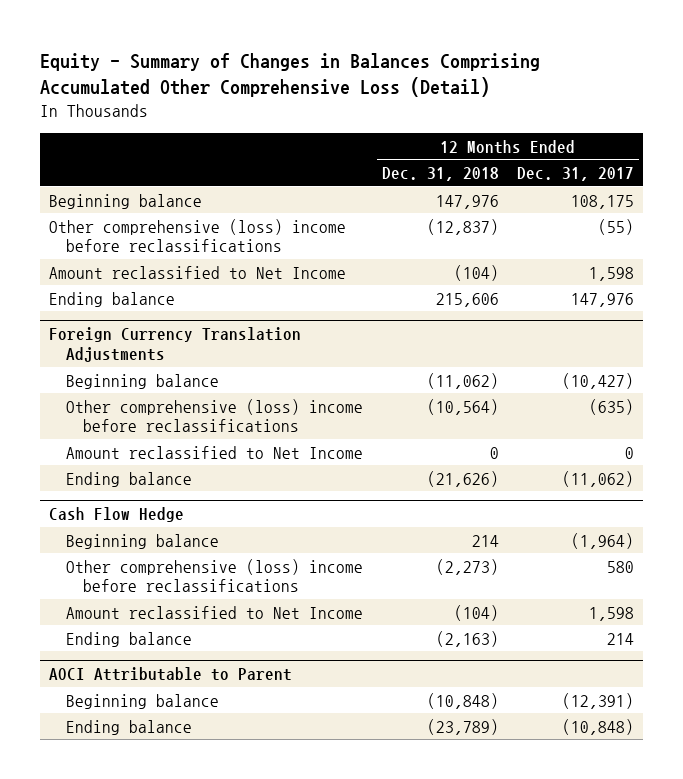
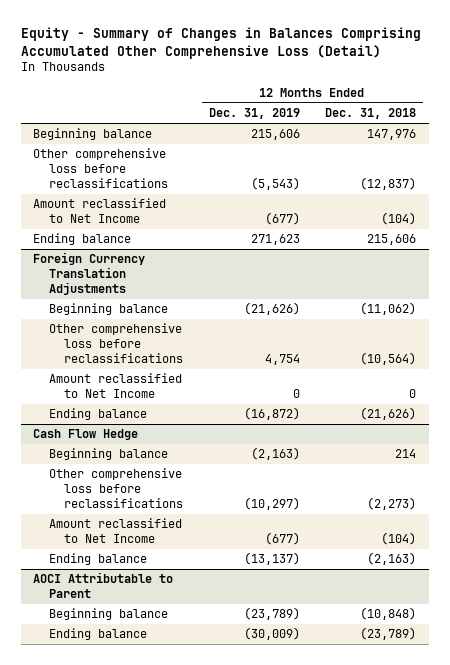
- | 12 Months Ended Dec. 31, 2018 | 12 Months Ended Dec. 31, 2017
+ | 12 Months Ended Dec. 31, 2019 | 12 Months Ended Dec. 31, 2018
- Other comprehensive (loss) income before reclassifications | (12,837) | (55)
+ Other comprehensive loss before reclassifications | (5,543) | (12,837)
@ Foreign Currency Translation Adjustments
- Other comprehensive (loss) income before reclassifications | (10,564) | (635)
+ Other comprehensive loss before reclassifications | 4,754 | (10,564)
@ Cash Flow Hedge
- Other comprehensive (loss) income before reclassifications | (2,273) | 580
+ Other comprehensive loss before reclassifications | (10,297) | (2,273)

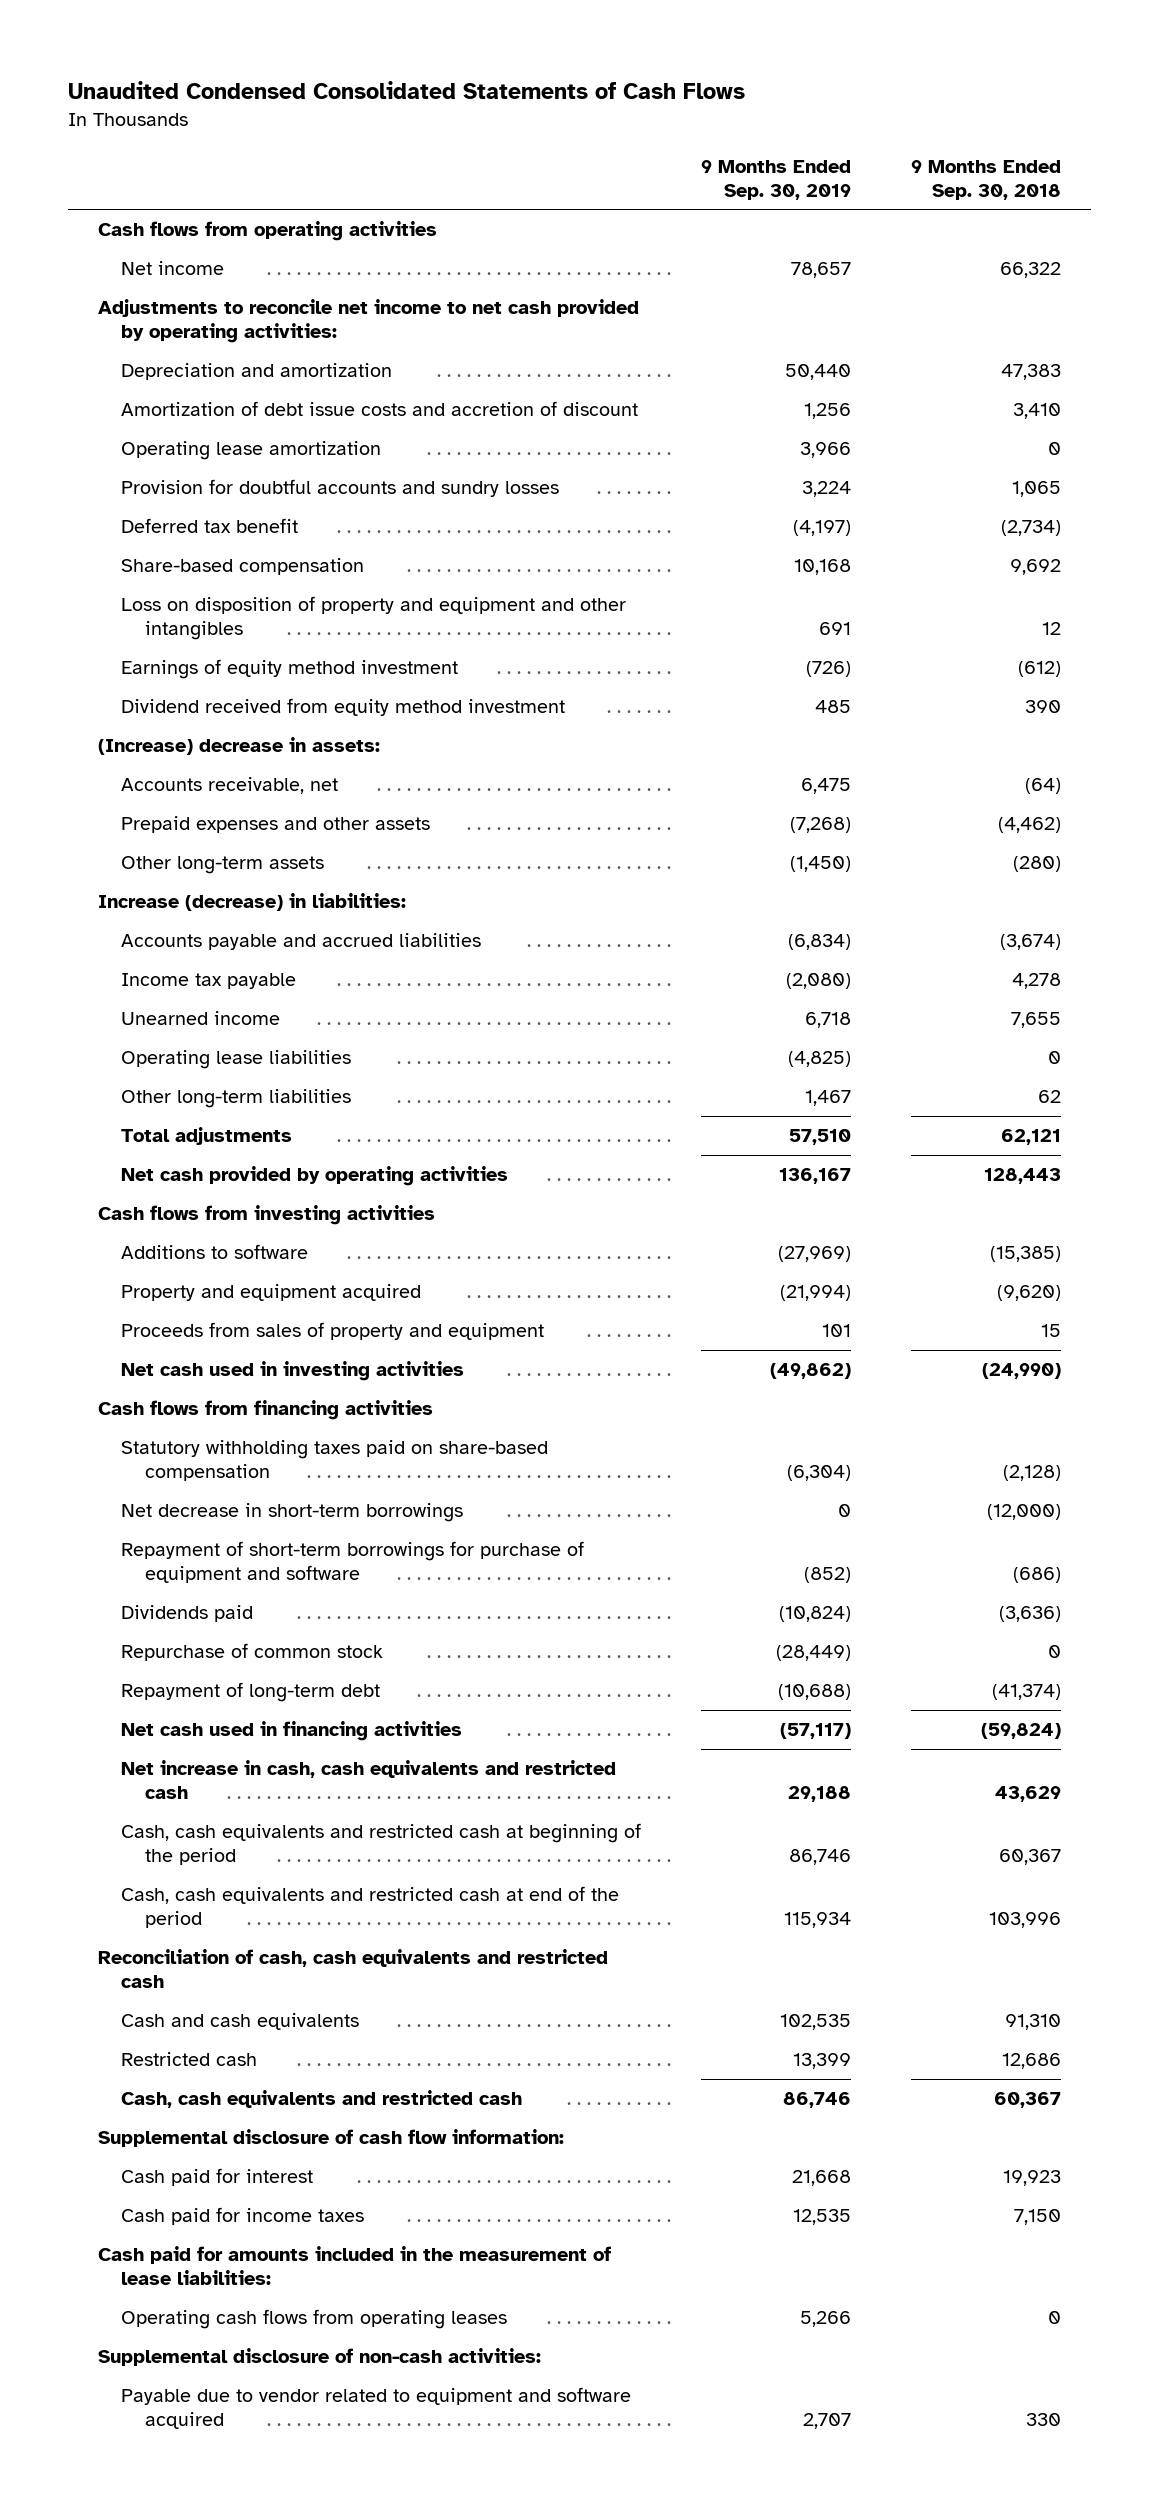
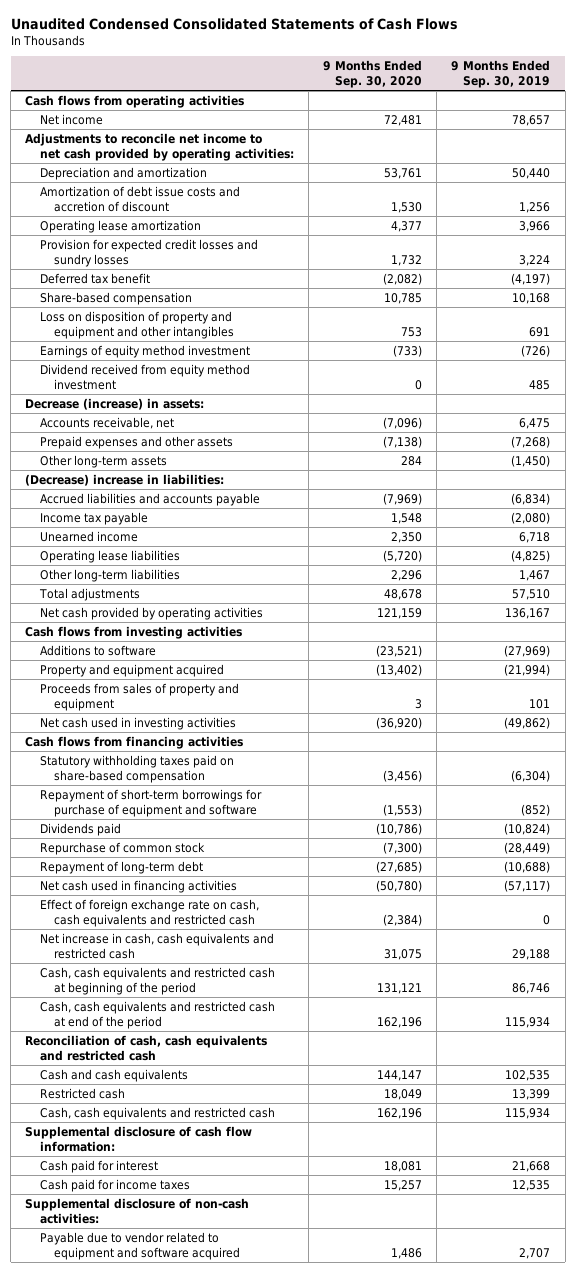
- | 9 Months Ended Sep. 30, 2019 | 9 Months Ended Sep. 30, 2018
+ | 9 Months Ended Sep. 30, 2020 | 9 Months Ended Sep. 30, 2019
- Provision for doubtful accounts and sundry losses | 3,224 | 1,065
+ Provision for expected credit losses and sundry losses | 1,732 | 3,224
- (Increase) decrease in assets:
+ Decrease (increase) in assets:
- Increase (decrease) in liabilities:
- Accounts payable and accrued liabilities | (6,834) | (3,674)
+ (Decrease) increase in liabilities:
+ Accrued liabilities and accounts payable | (7,969) | (6,834)
- Net decrease in short-term borrowings | 0 | (12,000)
+ Effect of foreign exchange rate on cash, cash equivalents and restricted cash | (2,384) | 0
- Cash, cash equivalents and restricted cash | 86,746 | 60,367
+ Cash, cash equivalents and restricted cash | 162,196 | 115,934
- Cash paid for amounts included in the measurement of lease liabilities:
- Operating cash flows from operating leases | 5,266 | 0

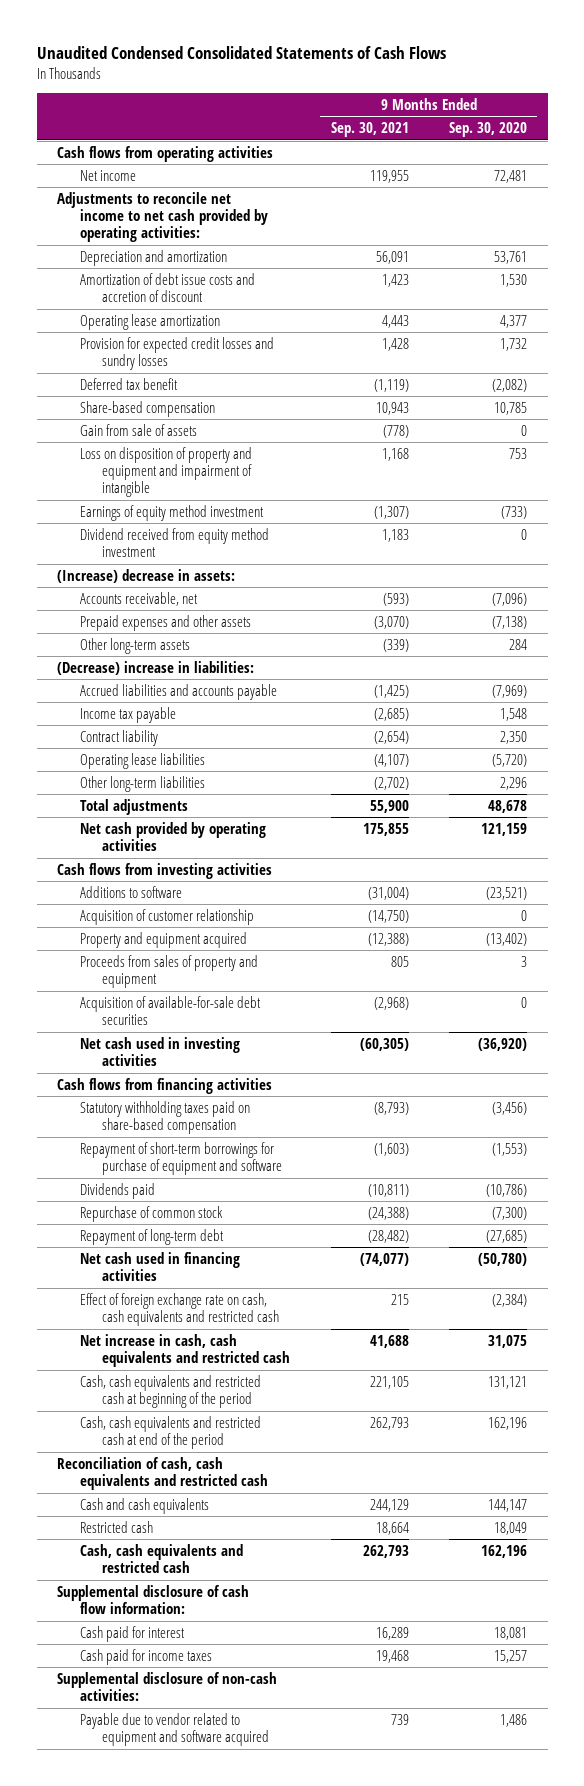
- | 9 Months Ended Sep. 30, 2020 | 9 Months Ended Sep. 30, 2019
+ | 9 Months Ended Sep. 30, 2021 | 9 Months Ended Sep. 30, 2020
- Loss on disposition of property and equipment and other intangibles | 753 | 691
+ Gain from sale of assets | (778) | 0
+ Loss on disposition of property and equipment and impairment of intangible | 1,168 | 753
- Decrease (increase) in assets:
+ (Increase) decrease in assets:
- Unearned income | 2,350 | 6,718
+ Contract liability | (2,654) | 2,350
+ Acquisition of customer relationship | (14,750) | 0
+ Acquisition of available-for-sale debt securities | (2,968) | 0

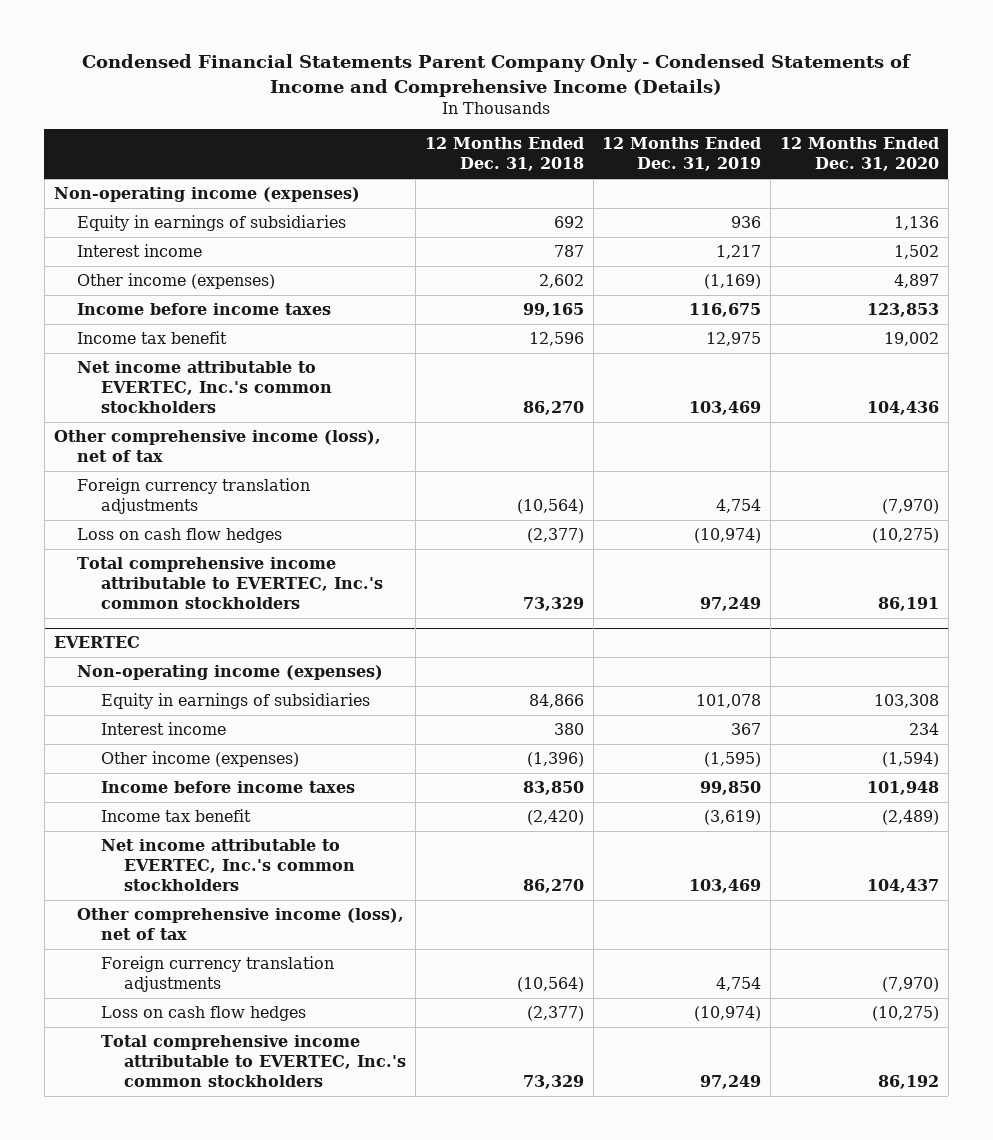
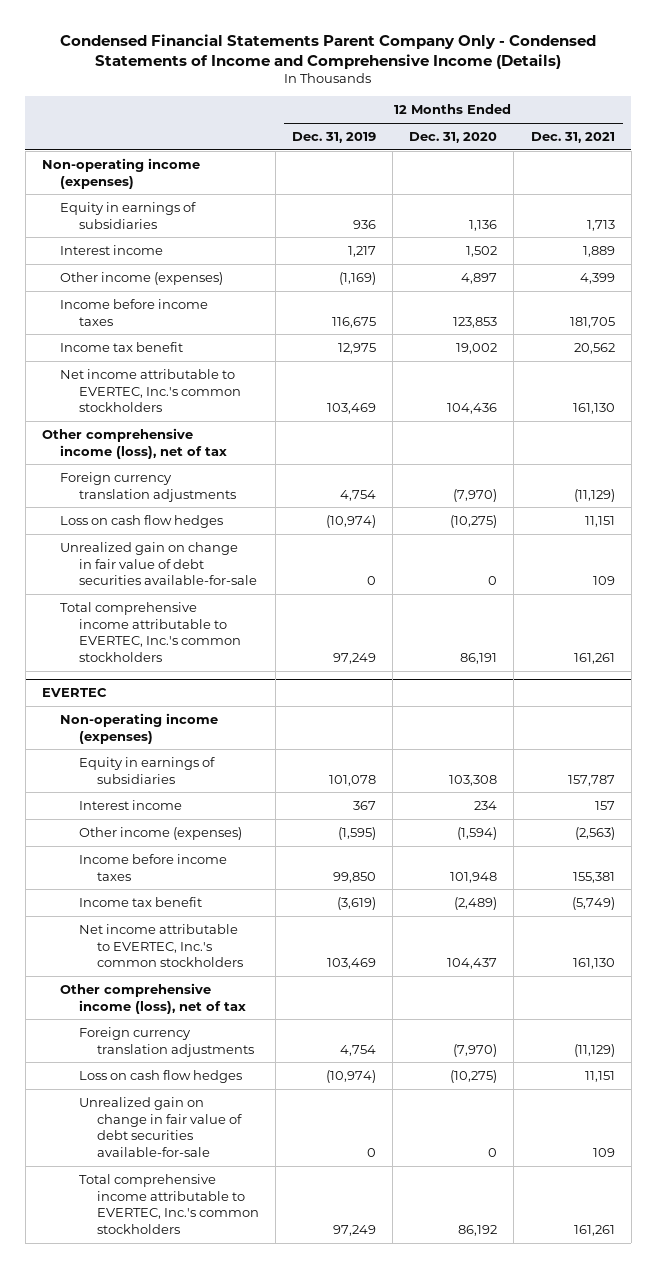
- | 12 Months Ended Dec. 31, 2018 | 12 Months Ended Dec. 31, 2019 | 12 Months Ended Dec. 31, 2020
+ | 12 Months Ended Dec. 31, 2019 | 12 Months Ended Dec. 31, 2020 | 12 Months Ended Dec. 31, 2021
+ Unrealized gain on change in fair value of debt securities available-for-sale | 0 | 0 | 109
@ EVERTEC
+ Unrealized gain on change in fair value of debt securities available-for-sale | 0 | 0 | 109

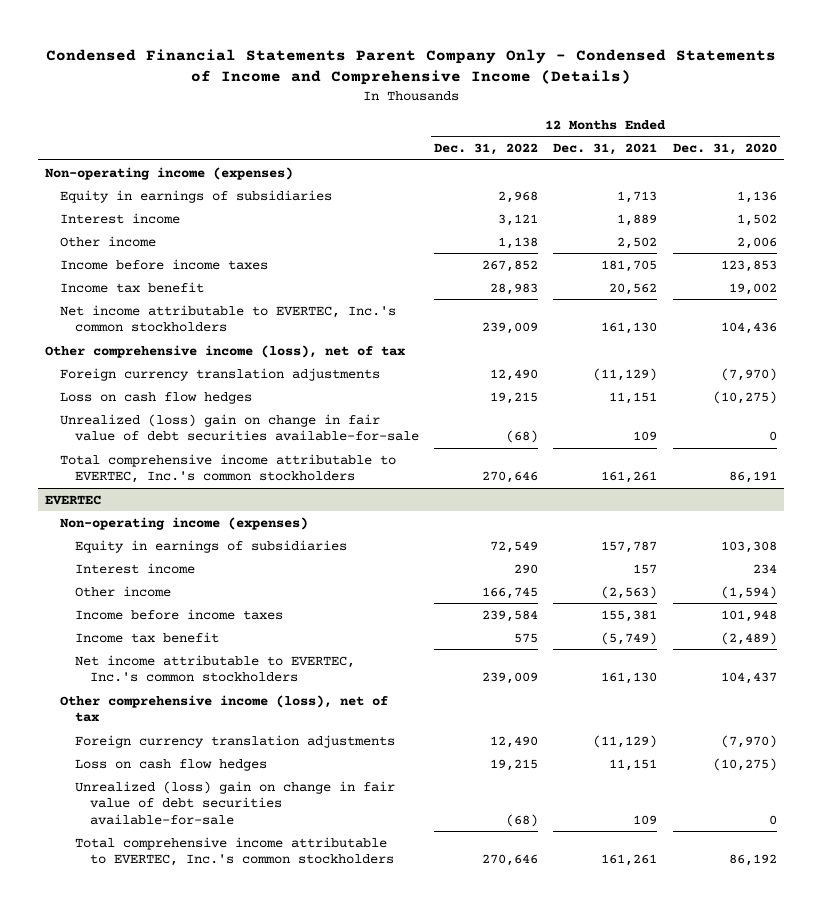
- | 12 Months Ended Dec. 31, 2019 | 12 Months Ended Dec. 31, 2020 | 12 Months Ended Dec. 31, 2021
+ | 12 Months Ended Dec. 31, 2022 | 12 Months Ended Dec. 31, 2021 | 12 Months Ended Dec. 31, 2020
- Other income (expenses) | (1,169) | 4,897 | 4,399
+ Other income | 1,138 | 2,502 | 2,006
- Unrealized gain on change in fair value of debt securities available-for-sale | 0 | 0 | 109
+ Unrealized (loss) gain on change in fair value of debt securities available-for-sale | (68) | 109 | 0
@ EVERTEC
- Other income (expenses) | (1,595) | (1,594) | (2,563)
+ Other income | 166,745 | (2,563) | (1,594)
- Unrealized gain on change in fair value of debt securities available-for-sale | 0 | 0 | 109
+ Unrealized (loss) gain on change in fair value of debt securities available-for-sale | (68) | 109 | 0

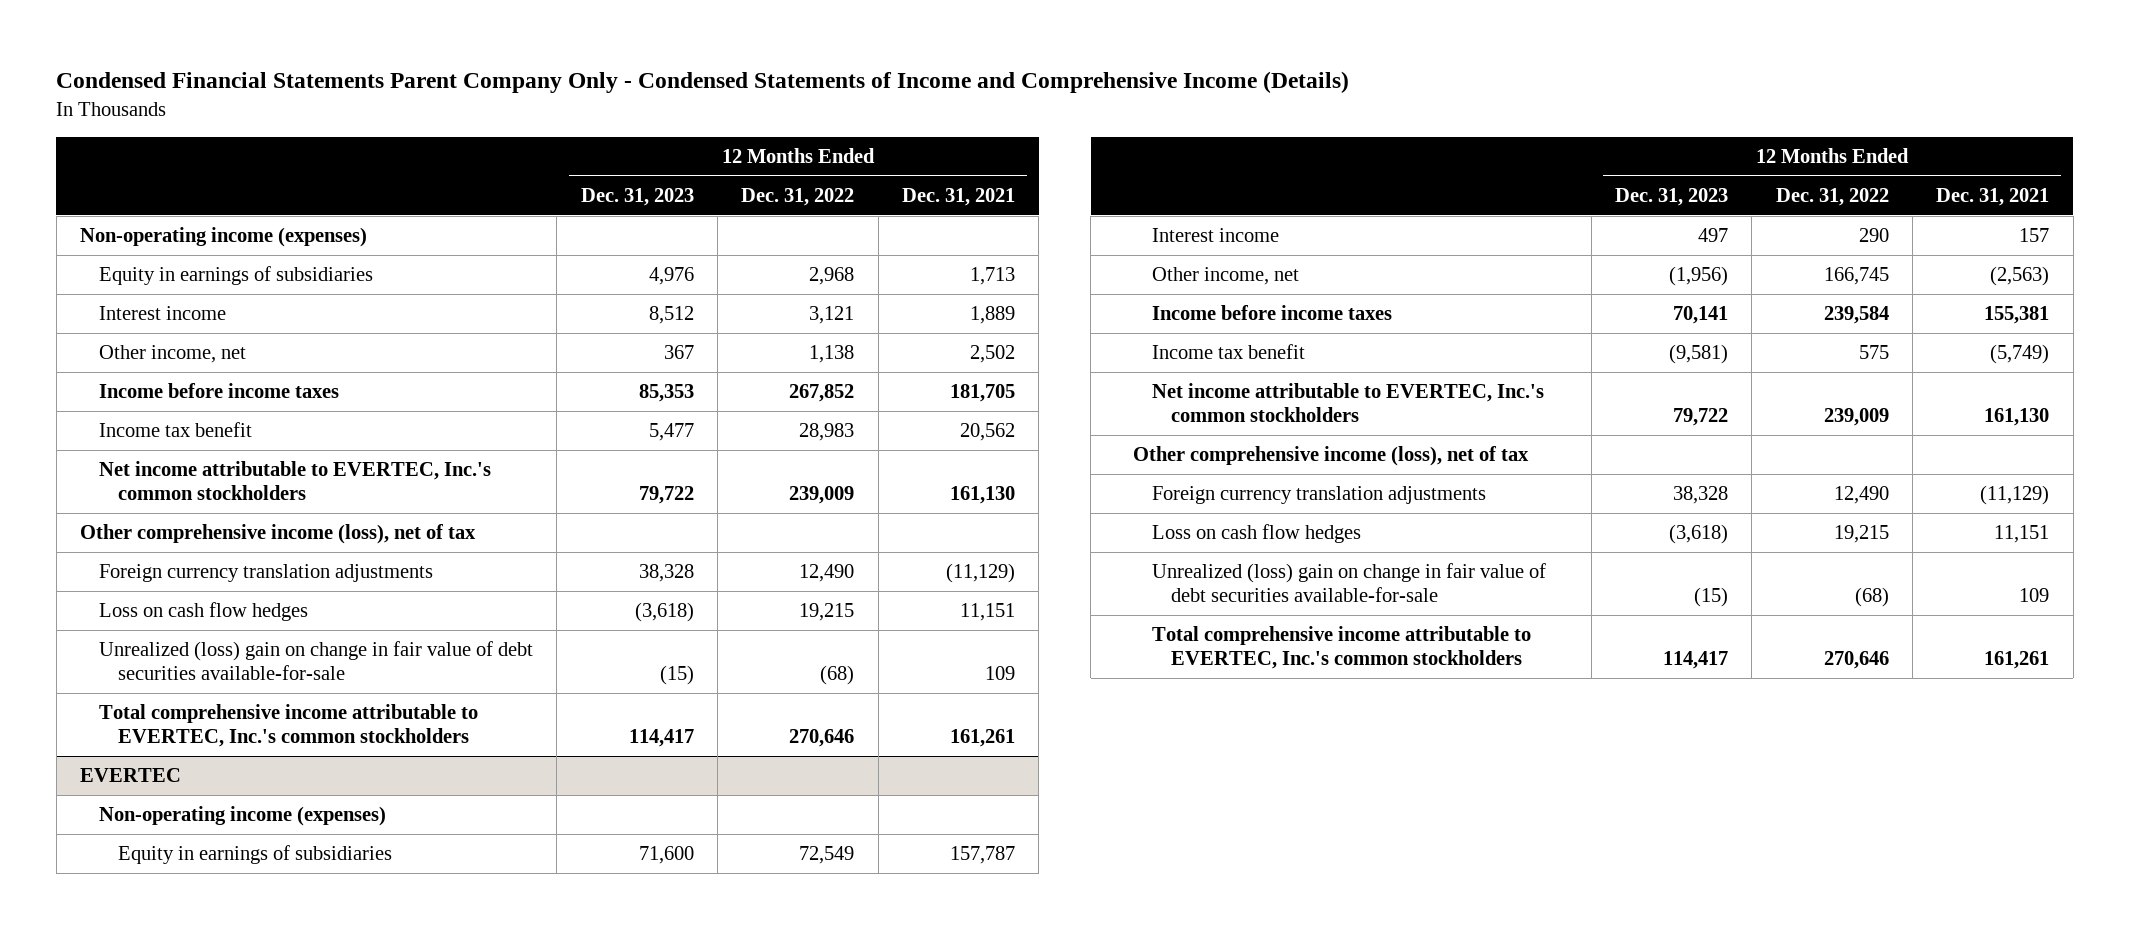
- | 12 Months Ended Dec. 31, 2022 | 12 Months Ended Dec. 31, 2021 | 12 Months Ended Dec. 31, 2020
+ | 12 Months Ended Dec. 31, 2023 | 12 Months Ended Dec. 31, 2022 | 12 Months Ended Dec. 31, 2021
- Other income | 1,138 | 2,502 | 2,006
+ Other income, net | 367 | 1,138 | 2,502
@ EVERTEC
- Other income | 166,745 | (2,563) | (1,594)
+ Other income, net | (1,956) | 166,745 | (2,563)

